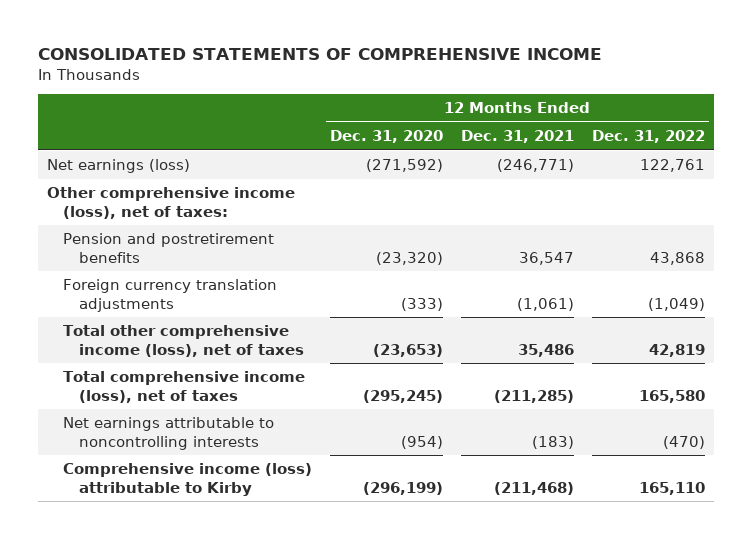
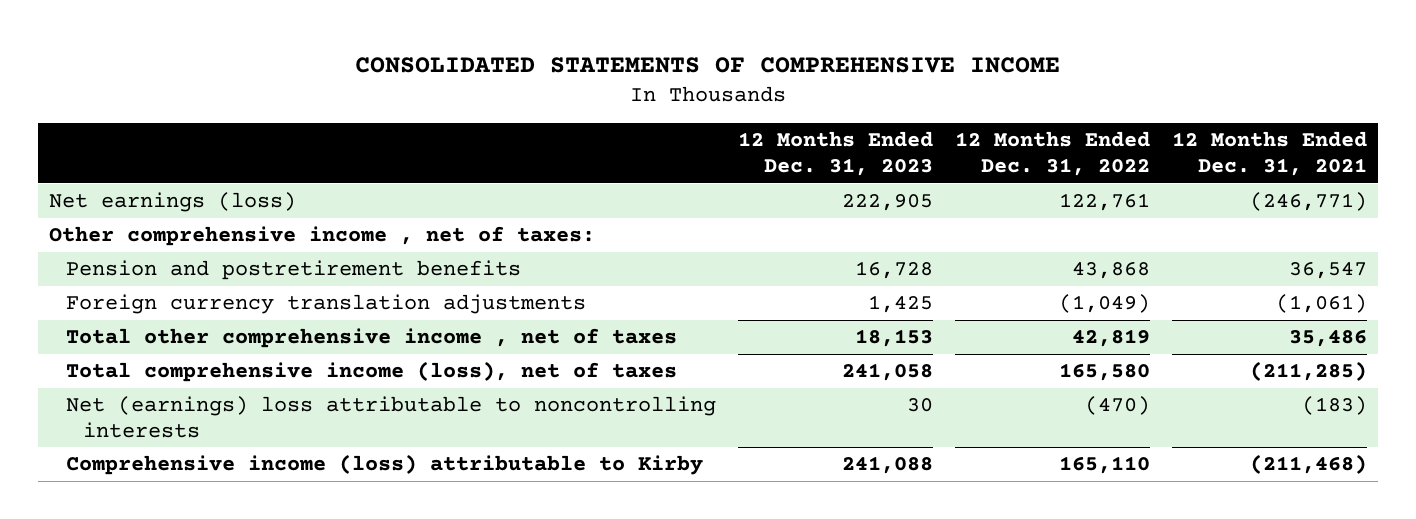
- | 12 Months Ended Dec. 31, 2020 | 12 Months Ended Dec. 31, 2021 | 12 Months Ended Dec. 31, 2022
+ | 12 Months Ended Dec. 31, 2023 | 12 Months Ended Dec. 31, 2022 | 12 Months Ended Dec. 31, 2021
- Other comprehensive income (loss), net of taxes:
+ Other comprehensive income , net of taxes:
- Total other comprehensive income (loss), net of taxes | (23,653) | 35,486 | 42,819
+ Total other comprehensive income , net of taxes | 18,153 | 42,819 | 35,486
- Net earnings attributable to noncontrolling interests | (954) | (183) | (470)
+ Net (earnings) loss attributable to noncontrolling interests | 30 | (470) | (183)

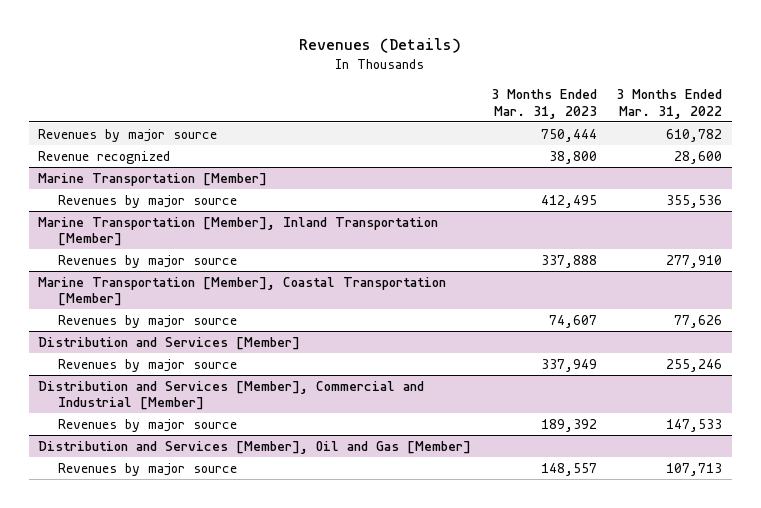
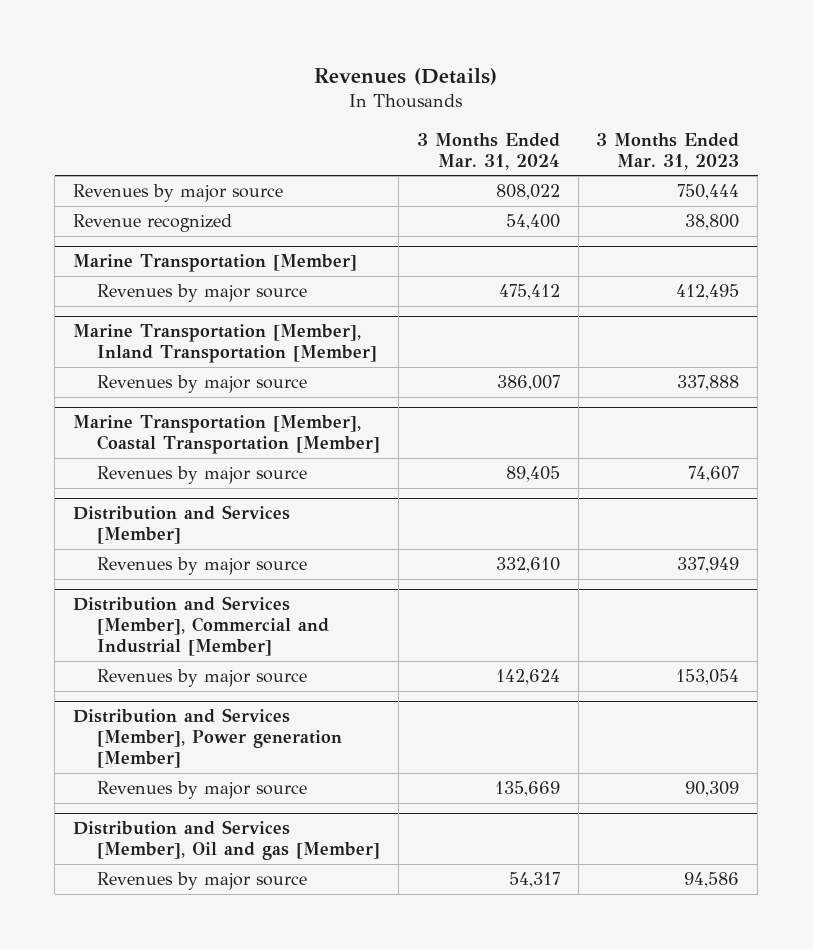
- | 3 Months Ended Mar. 31, 2023 | 3 Months Ended Mar. 31, 2022
+ | 3 Months Ended Mar. 31, 2024 | 3 Months Ended Mar. 31, 2023
@ Distribution and Services [Member], Commercial and Industrial [Member]
- Revenues by major source | 189,392 | 147,533
- Distribution and Services [Member], Oil and Gas [Member]
- Revenues by major source | 148,557 | 107,713
@ Distribution and Services [Member], Commercial and Industrial [Member]
+ Revenues by major source | 142,624 | 153,054
+ Distribution and Services [Member], Power generation [Member]
+ Revenues by major source | 135,669 | 90,309
+ Distribution and Services [Member], Oil and gas [Member]
+ Revenues by major source | 54,317 | 94,586

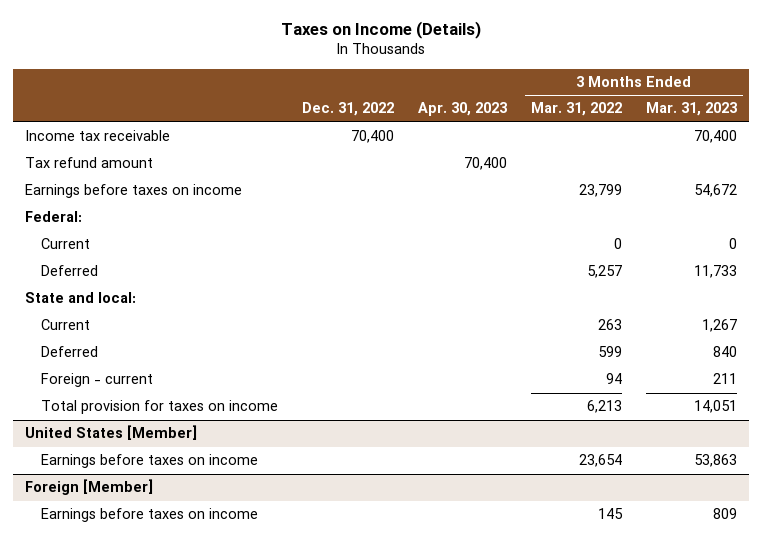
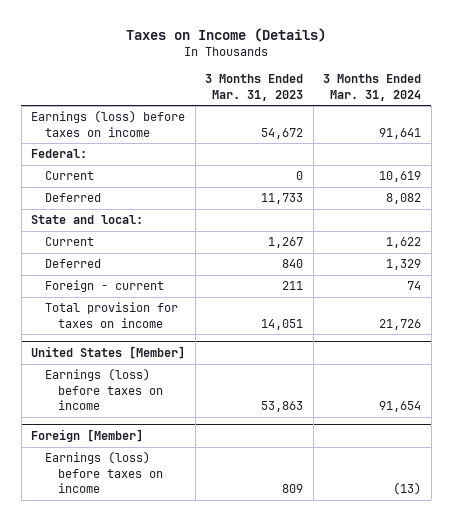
- | Dec. 31, 2022 | Apr. 30, 2023 | 3 Months Ended Mar. 31, 2022 | 3 Months Ended Mar. 31, 2023
+ | 3 Months Ended Mar. 31, 2023 | 3 Months Ended Mar. 31, 2024
- Income tax receivable | 70,400 | | | 70,400
- Tax refund amount | | 70,400 | |
- Earnings before taxes on income | | | 23,799 | 54,672
+ Earnings (loss) before taxes on income | 54,672 | 91,641
@ United States [Member]
- Earnings before taxes on income | | | 23,654 | 53,863
+ Earnings (loss) before taxes on income | 53,863 | 91,654
@ Foreign [Member]
- Earnings before taxes on income | | | 145 | 809
+ Earnings (loss) before taxes on income | 809 | (13)

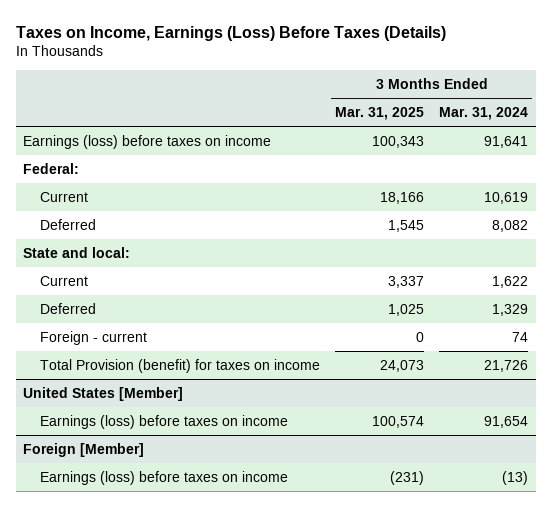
- Taxes on Income (Details)
+ Taxes on Income, Earnings (Loss) Before Taxes (Details)
- | 3 Months Ended Mar. 31, 2023 | 3 Months Ended Mar. 31, 2024
+ | 3 Months Ended Mar. 31, 2025 | 3 Months Ended Mar. 31, 2024
- Total provision for taxes on income | 14,051 | 21,726
+ Total Provision (benefit) for taxes on income | 24,073 | 21,726

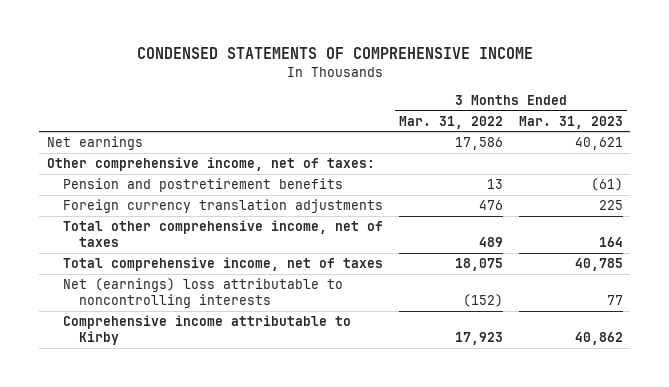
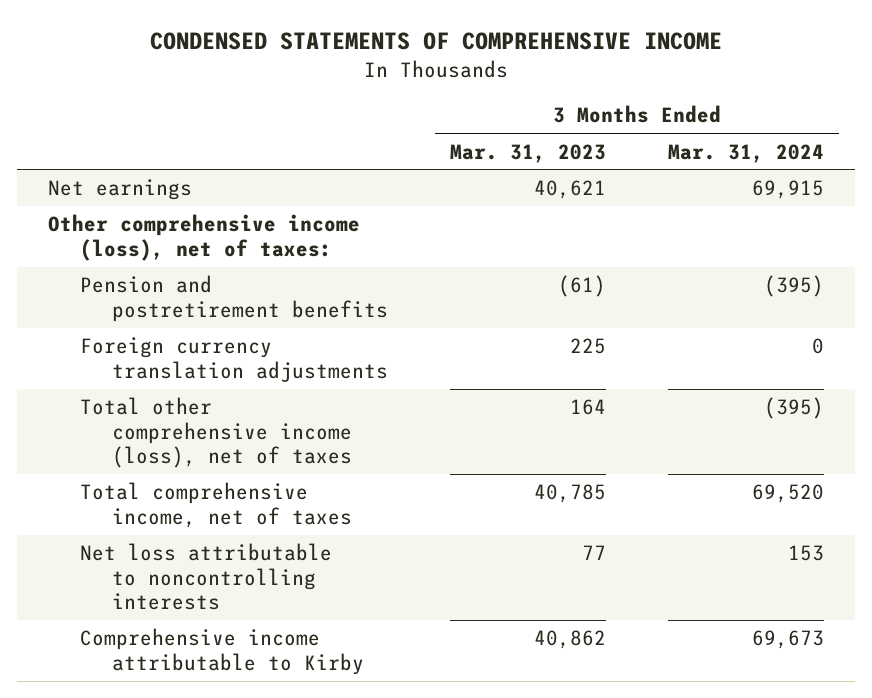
- | 3 Months Ended Mar. 31, 2022 | 3 Months Ended Mar. 31, 2023
+ | 3 Months Ended Mar. 31, 2023 | 3 Months Ended Mar. 31, 2024
- Other comprehensive income, net of taxes:
+ Other comprehensive income (loss), net of taxes:
- Total other comprehensive income, net of taxes | 489 | 164
+ Total other comprehensive income (loss), net of taxes | 164 | (395)
- Net (earnings) loss attributable to noncontrolling interests | (152) | 77
+ Net loss attributable to noncontrolling interests | 77 | 153

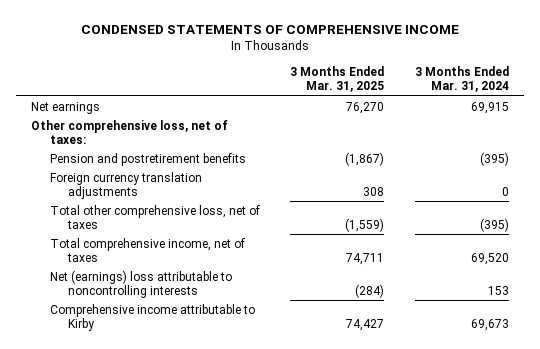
- | 3 Months Ended Mar. 31, 2023 | 3 Months Ended Mar. 31, 2024
+ | 3 Months Ended Mar. 31, 2025 | 3 Months Ended Mar. 31, 2024
- Other comprehensive income (loss), net of taxes:
+ Other comprehensive loss, net of taxes:
- Total other comprehensive income (loss), net of taxes | 164 | (395)
+ Total other comprehensive loss, net of taxes | (1,559) | (395)
- Net loss attributable to noncontrolling interests | 77 | 153
+ Net (earnings) loss attributable to noncontrolling interests | (284) | 153

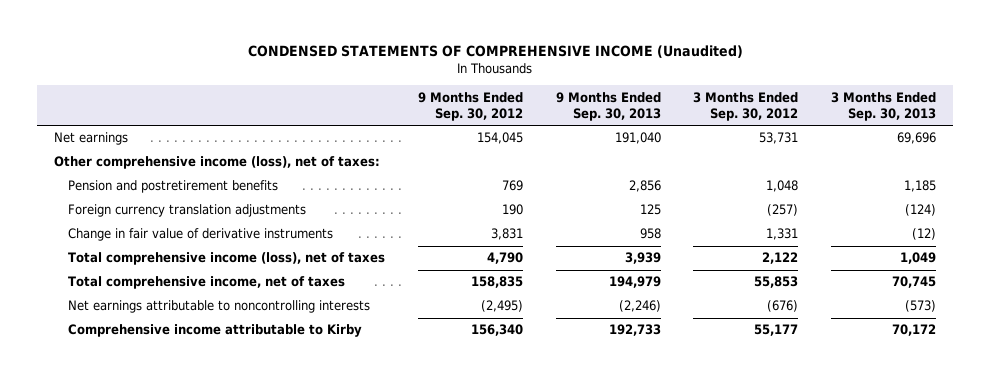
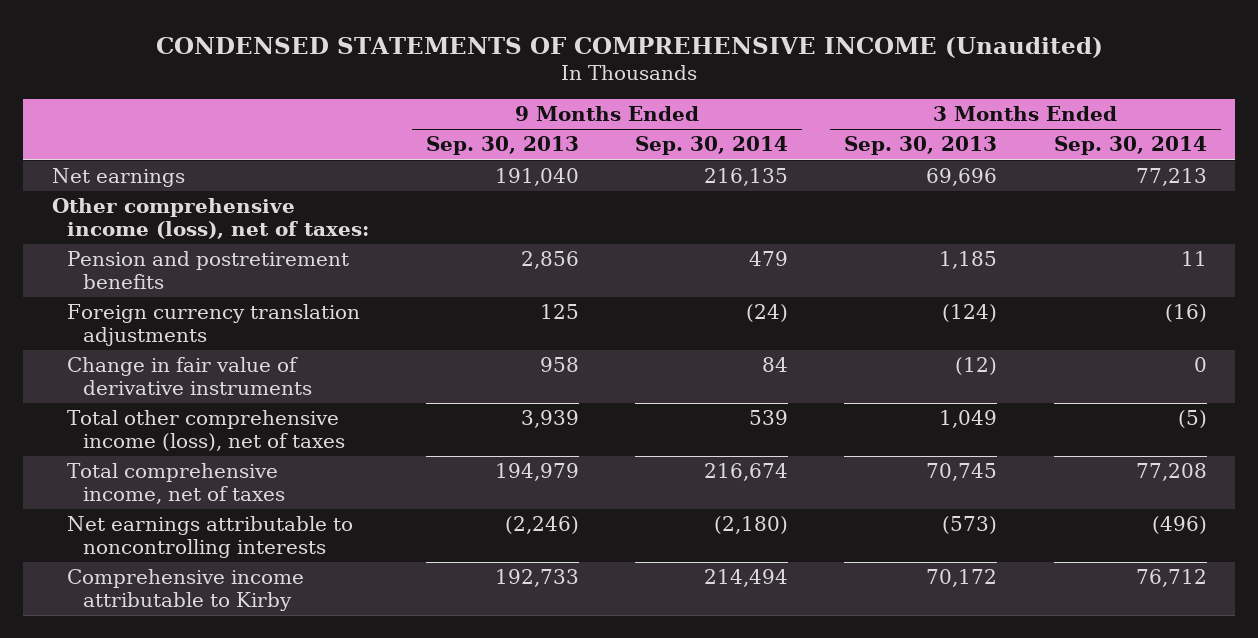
- | 9 Months Ended Sep. 30, 2012 | 9 Months Ended Sep. 30, 2013 | 3 Months Ended Sep. 30, 2012 | 3 Months Ended Sep. 30, 2013
+ | 9 Months Ended Sep. 30, 2013 | 9 Months Ended Sep. 30, 2014 | 3 Months Ended Sep. 30, 2013 | 3 Months Ended Sep. 30, 2014
- Total comprehensive income (loss), net of taxes | 4,790 | 3,939 | 2,122 | 1,049
+ Total other comprehensive income (loss), net of taxes | 3,939 | 539 | 1,049 | (5)

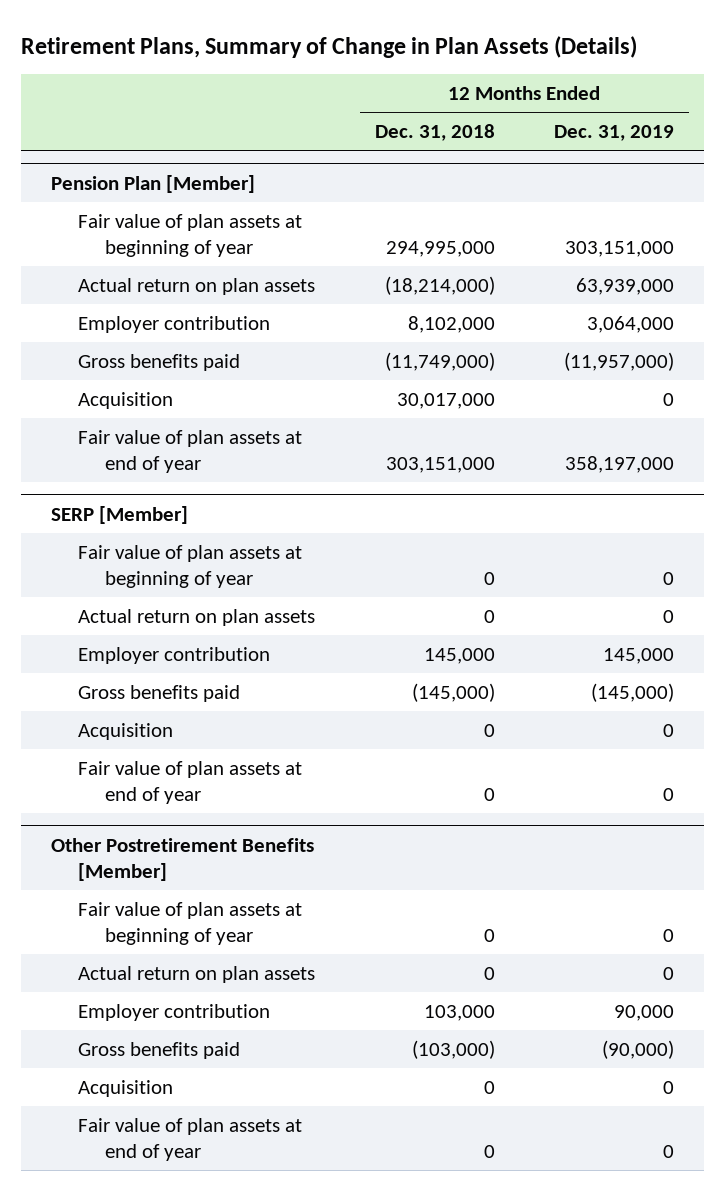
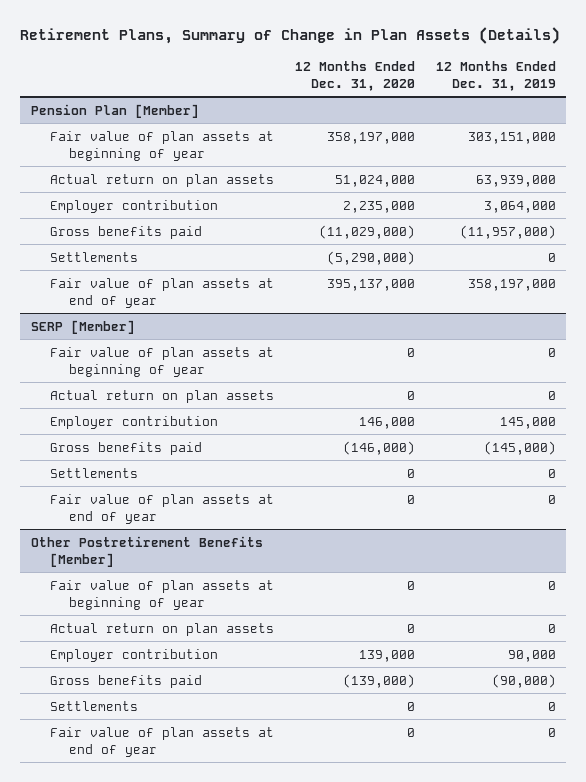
- | 12 Months Ended Dec. 31, 2018 | 12 Months Ended Dec. 31, 2019
+ | 12 Months Ended Dec. 31, 2020 | 12 Months Ended Dec. 31, 2019
@ Pension Plan [Member]
- Acquisition | 30,017,000 | 0
+ Settlements | (5,290,000) | 0
@ SERP [Member]
- Acquisition | 0 | 0
+ Settlements | 0 | 0
@ Other Postretirement Benefits [Member]
- Acquisition | 0 | 0
+ Settlements | 0 | 0

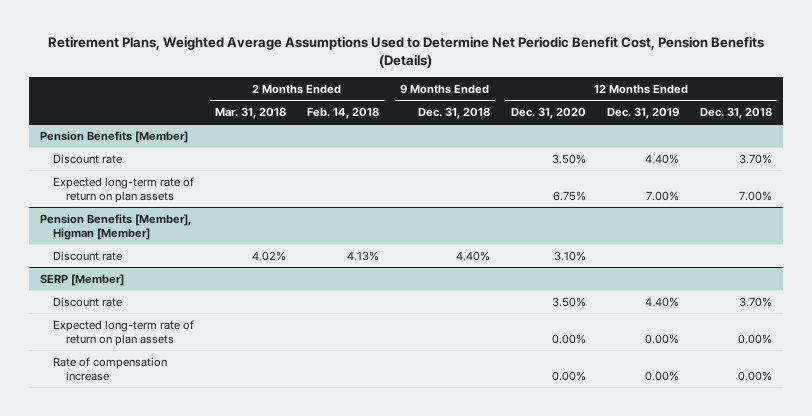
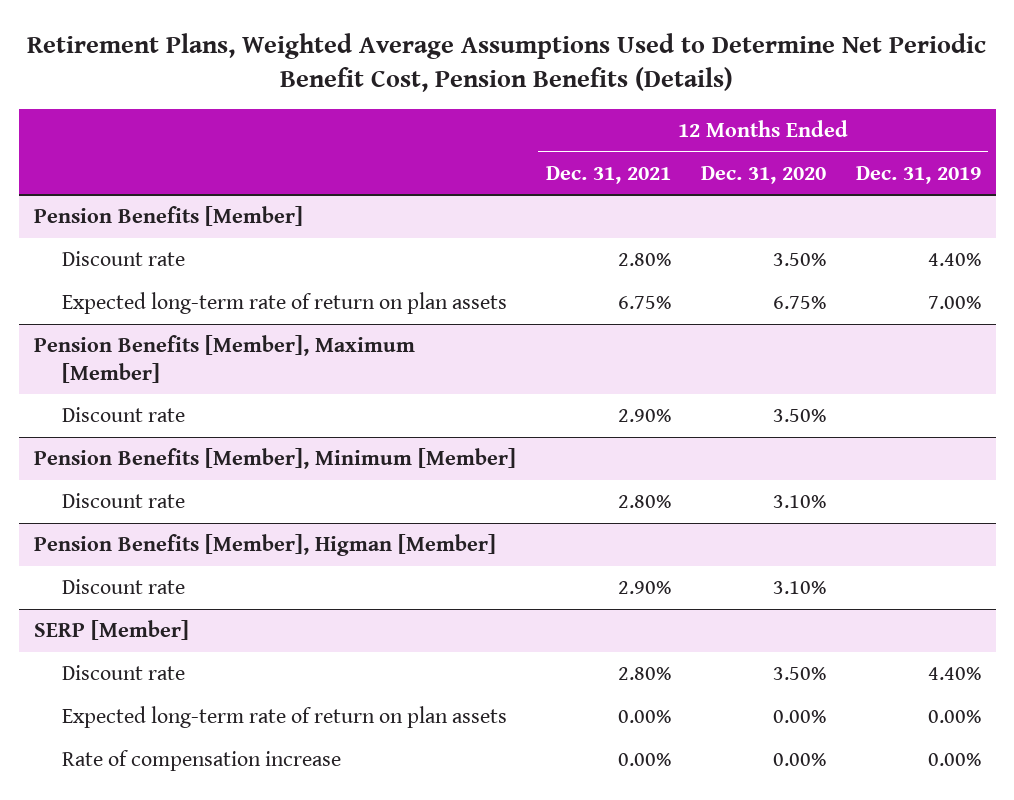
- | 2 Months Ended Mar. 31, 2018 | 2 Months Ended Feb. 14, 2018 | 9 Months Ended Dec. 31, 2018 | 12 Months Ended Dec. 31, 2020 | 12 Months Ended Dec. 31, 2019 | 12 Months Ended Dec. 31, 2018
+ | 12 Months Ended Dec. 31, 2021 | 12 Months Ended Dec. 31, 2020 | 12 Months Ended Dec. 31, 2019
+ Pension Benefits [Member], Maximum [Member]
+ Discount rate | 2.90% | 3.50% |
+ Pension Benefits [Member], Minimum [Member]
+ Discount rate | 2.80% | 3.10% |

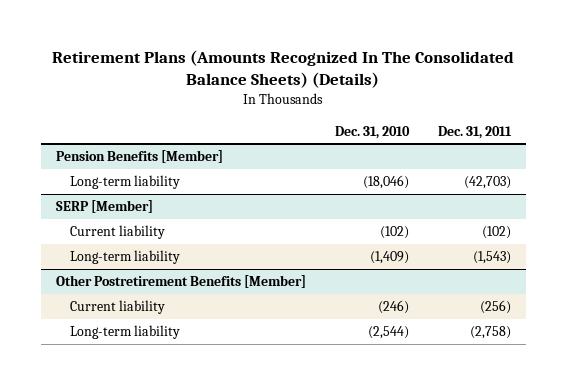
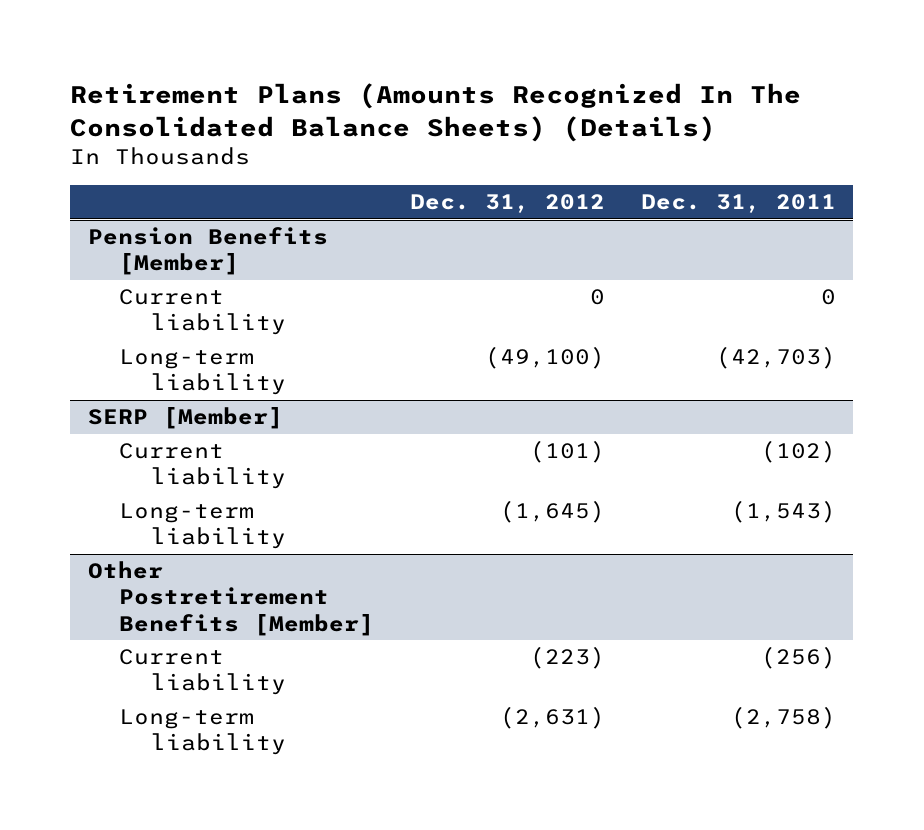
- | Dec. 31, 2010 | Dec. 31, 2011
+ | Dec. 31, 2012 | Dec. 31, 2011
@ Pension Benefits [Member]
+ Current liability | 0 | 0

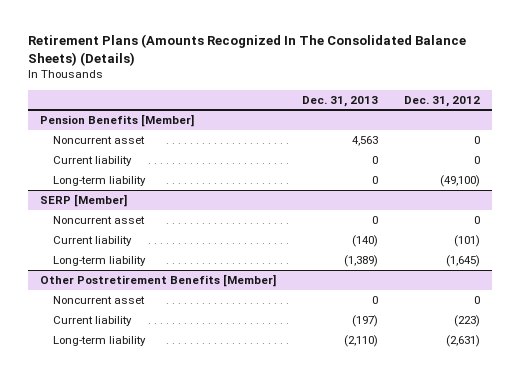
- | Dec. 31, 2012 | Dec. 31, 2011
+ | Dec. 31, 2013 | Dec. 31, 2012
@ Pension Benefits [Member]
+ Noncurrent asset | 4,563 | 0
@ SERP [Member]
+ Noncurrent asset | 0 | 0
@ Other Postretirement Benefits [Member]
+ Noncurrent asset | 0 | 0

